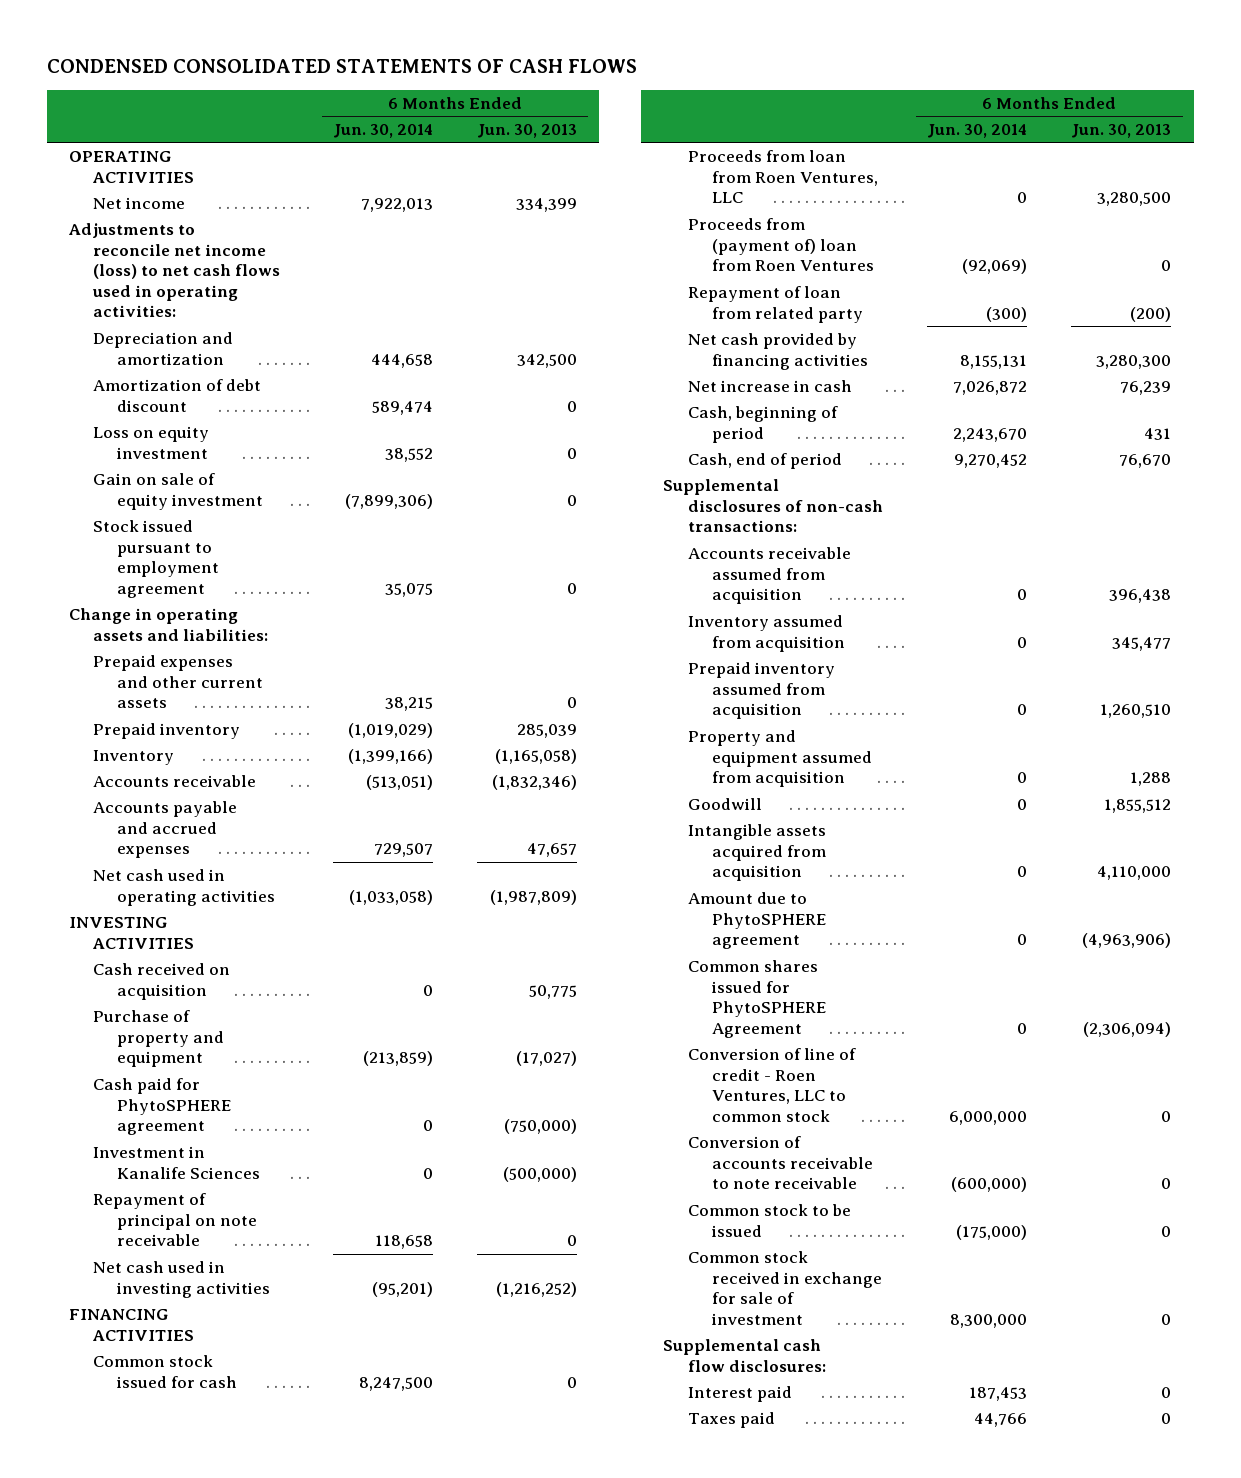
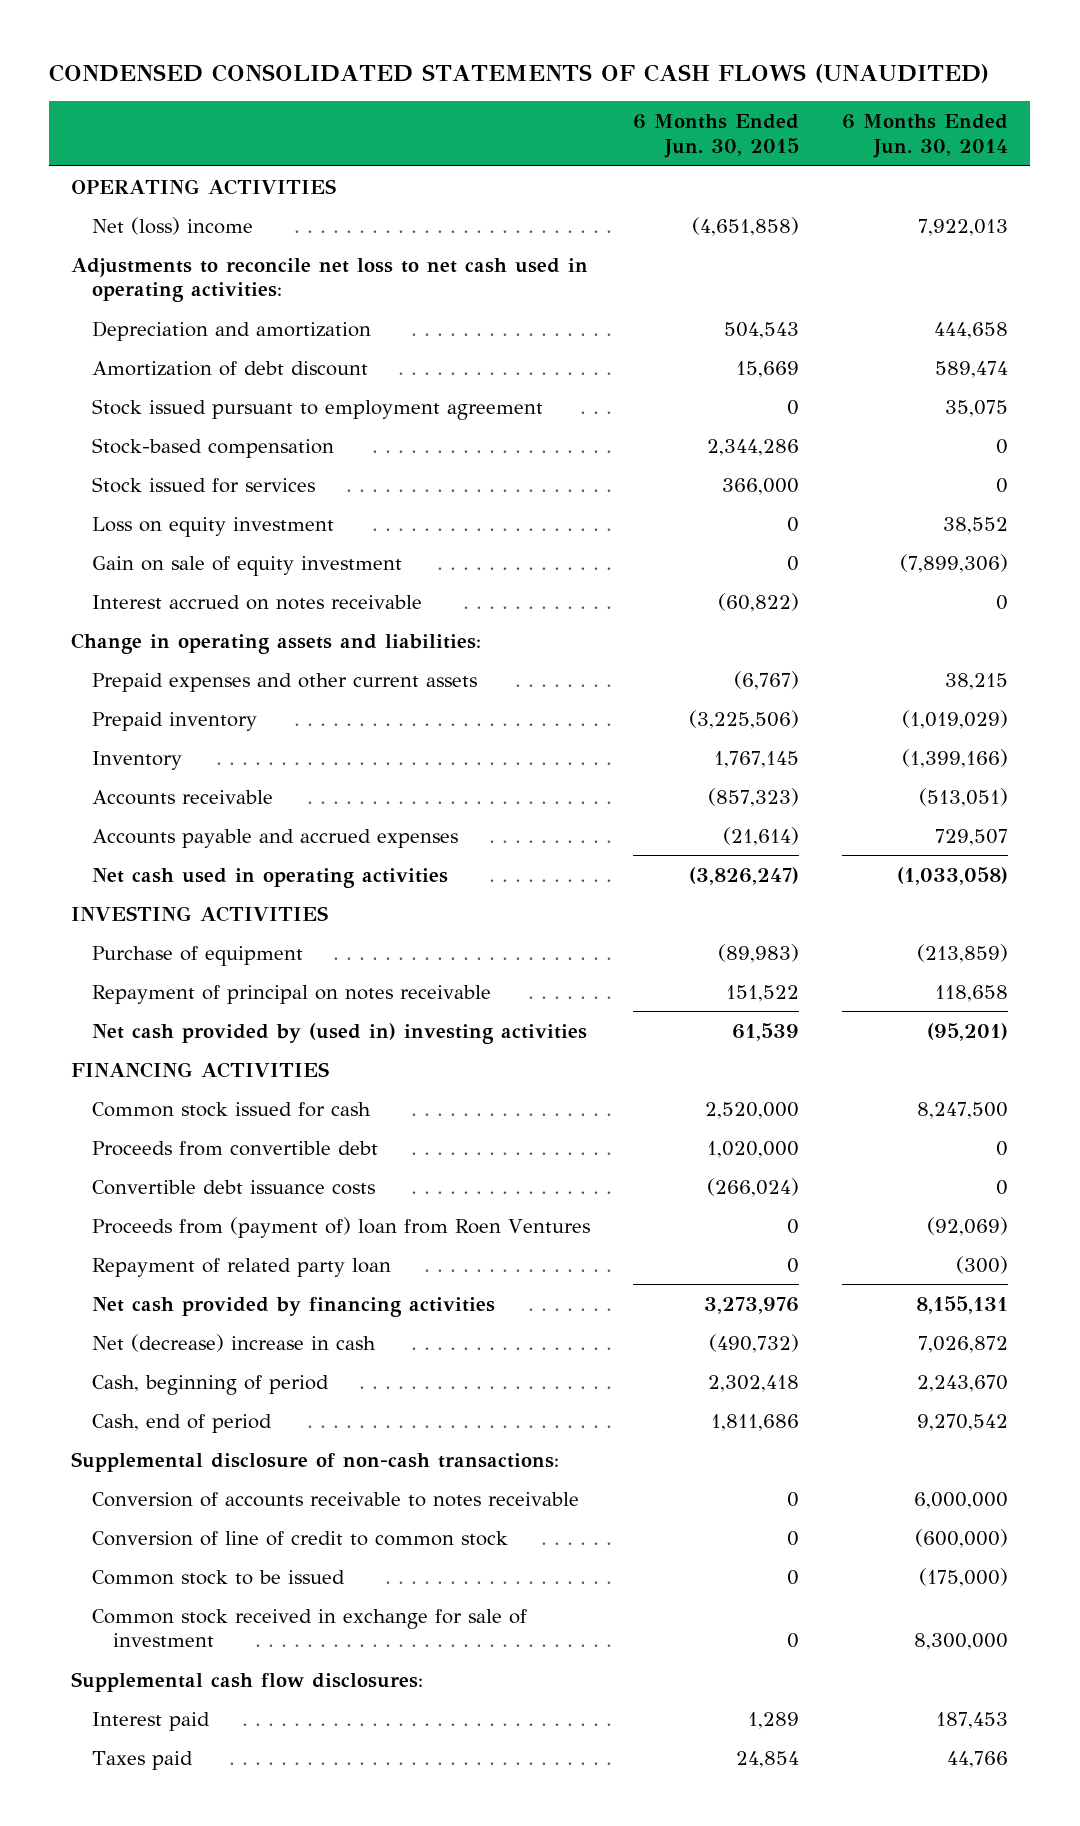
- CONDENSED CONSOLIDATED STATEMENTS OF CASH FLOWS
+ CONDENSED CONSOLIDATED STATEMENTS OF CASH FLOWS (UNAUDITED)
- | 6 Months Ended Jun. 30, 2014 | 6 Months Ended Jun. 30, 2013
+ | 6 Months Ended Jun. 30, 2015 | 6 Months Ended Jun. 30, 2014
- Net income | 7,922,013 | 334,399
- Adjustments to reconcile net income (loss) to net cash flows used in operating activities:
+ Net (loss) income | (4,651,858) | 7,922,013
+ Adjustments to reconcile net loss to net cash used in operating activities:
moved up: Stock issued pursuant to employment agreement | 0 | 35,075
+ Stock-based compensation | 2,344,286 | 0
+ Stock issued for services | 366,000 | 0
+ Interest accrued on notes receivable | (60,822) | 0
- Cash received on acquisition | 0 | 50,775
- Purchase of property and equipment | (213,859) | (17,027)
- Cash paid for PhytoSPHERE agreement | 0 | (750,000)
- Investment in Kanalife Sciences | 0 | (500,000)
- Repayment of principal on note receivable | 118,658 | 0
- Net cash used in investing activities | (95,201) | (1,216,252)
+ Purchase of equipment | (89,983) | (213,859)
+ Repayment of principal on notes receivable | 151,522 | 118,658
+ Net cash provided by (used in) investing activities | 61,539 | (95,201)
- Proceeds from loan from Roen Ventures, LLC | 0 | 3,280,500
+ Proceeds from convertible debt | 1,020,000 | 0
+ Convertible debt issuance costs | (266,024) | 0
- Repayment of loan from related party | (300) | (200)
+ Repayment of related party loan | 0 | (300)
- Net increase in cash | 7,026,872 | 76,239
+ Net (decrease) increase in cash | (490,732) | 7,026,872
- Cash, end of period | 9,270,452 | 76,670
- Supplemental disclosures of non-cash transactions:
- Accounts receivable assumed from acquisition | 0 | 396,438
- Inventory assumed from acquisition | 0 | 345,477
- Prepaid inventory assumed from acquisition | 0 | 1,260,510
- Property and equipment assumed from acquisition | 0 | 1,288
- Goodwill | 0 | 1,855,512
- Intangible assets acquired from acquisition | 0 | 4,110,000
- Amount due to PhytoSPHERE agreement | 0 | (4,963,906)
- Common shares issued for PhytoSPHERE Agreement | 0 | (2,306,094)
- Conversion of line of credit - Roen Ventures, LLC to common stock | 6,000,000 | 0
- Conversion of accounts receivable to note receivable | (600,000) | 0
+ Cash, end of period | 1,811,686 | 9,270,542
+ Supplemental disclosure of non-cash transactions:
+ Conversion of accounts receivable to notes receivable | 0 | 6,000,000
+ Conversion of line of credit to common stock | 0 | (600,000)

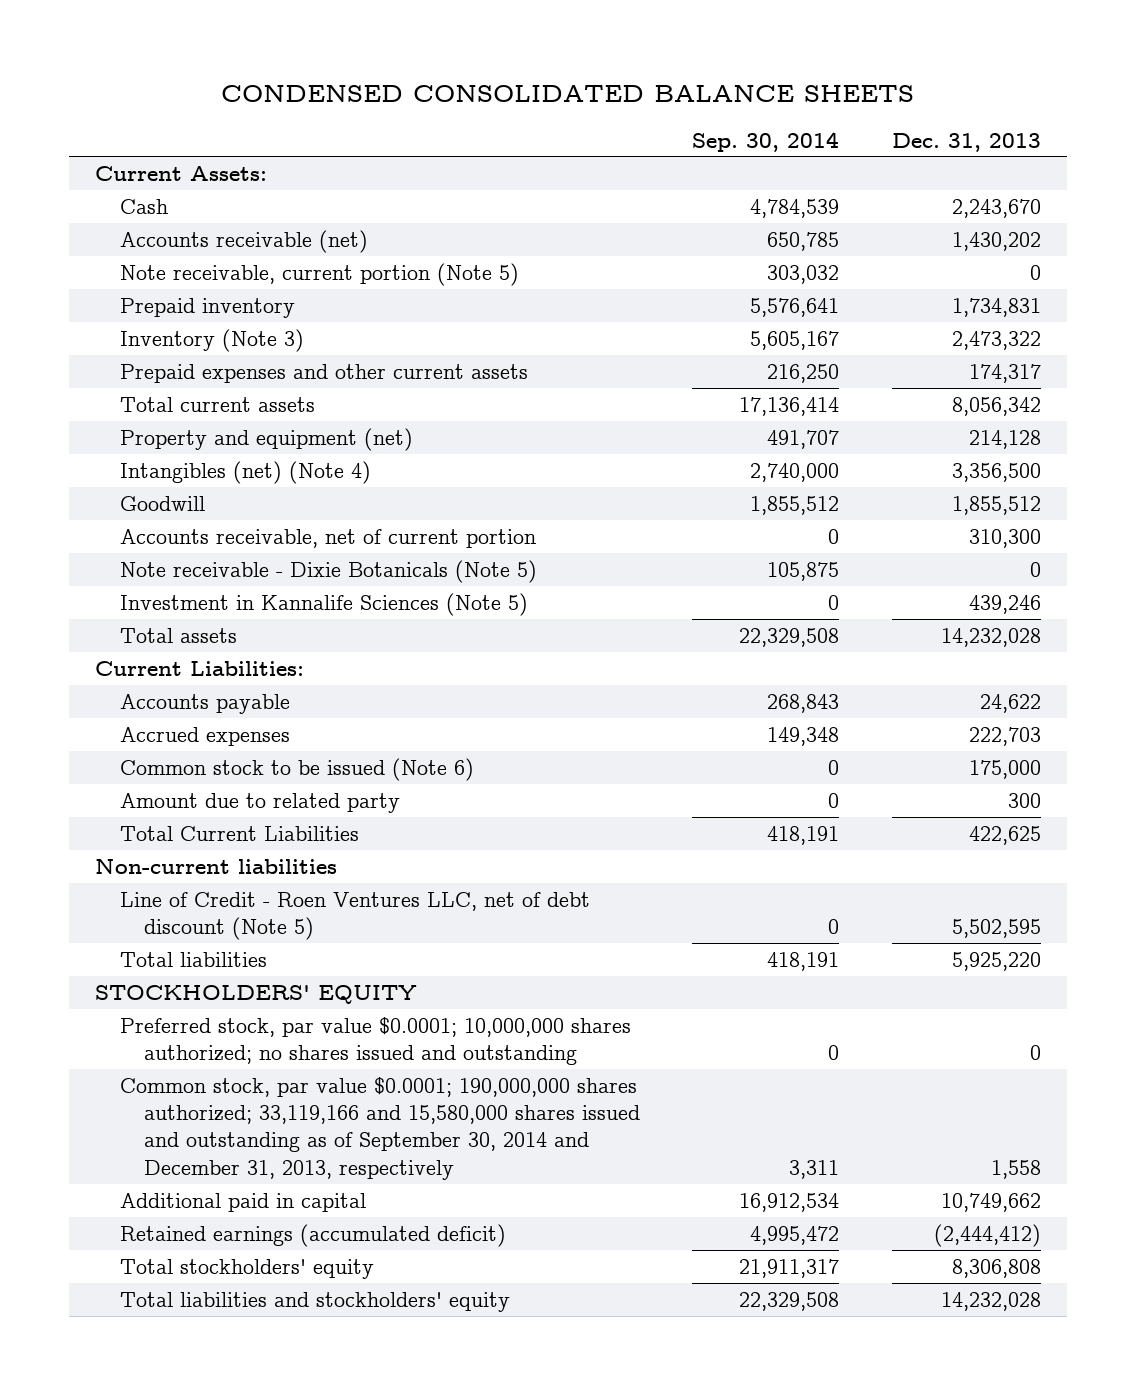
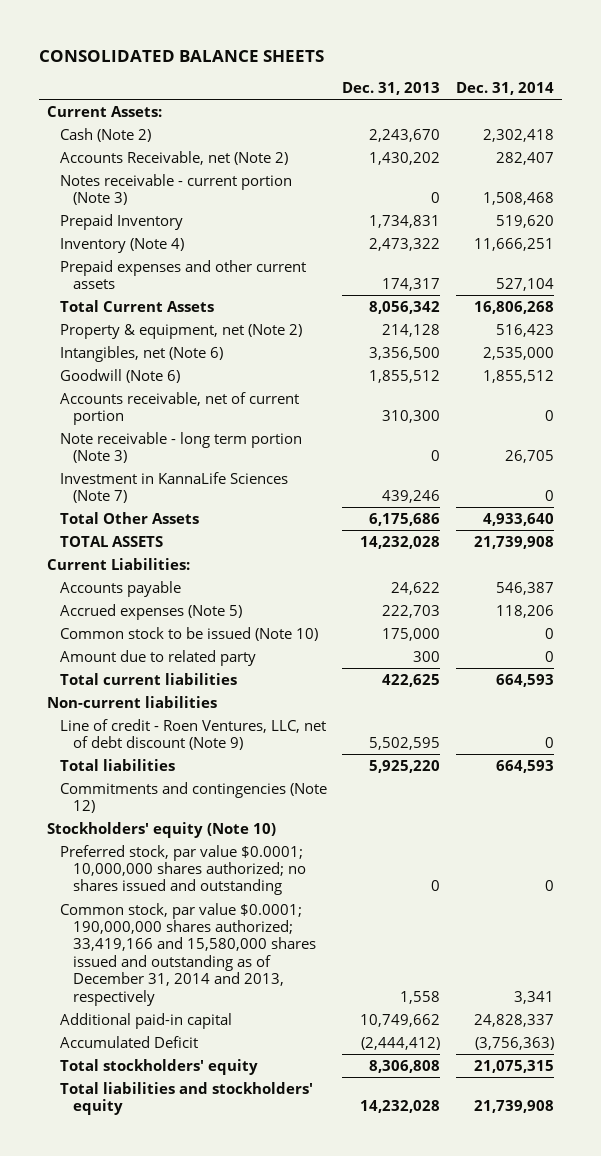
- CONDENSED CONSOLIDATED BALANCE SHEETS
+ CONSOLIDATED BALANCE SHEETS
- | Sep. 30, 2014 | Dec. 31, 2013
+ | Dec. 31, 2013 | Dec. 31, 2014
- Cash | 4,784,539 | 2,243,670
- Accounts receivable (net) | 650,785 | 1,430,202
- Note receivable, current portion (Note 5) | 303,032 | 0
- Prepaid inventory | 5,576,641 | 1,734,831
- Inventory (Note 3) | 5,605,167 | 2,473,322
+ Cash (Note 2) | 2,243,670 | 2,302,418
+ Accounts Receivable, net (Note 2) | 1,430,202 | 282,407
+ Notes receivable - current portion (Note 3) | 0 | 1,508,468
+ Prepaid Inventory | 1,734,831 | 519,620
+ Inventory (Note 4) | 2,473,322 | 11,666,251
- Total current assets | 17,136,414 | 8,056,342
- Property and equipment (net) | 491,707 | 214,128
- Intangibles (net) (Note 4) | 2,740,000 | 3,356,500
- Goodwill | 1,855,512 | 1,855,512
+ Total Current Assets | 8,056,342 | 16,806,268
+ Property & equipment, net (Note 2) | 214,128 | 516,423
+ Intangibles, net (Note 6) | 3,356,500 | 2,535,000
+ Goodwill (Note 6) | 1,855,512 | 1,855,512
- Note receivable - Dixie Botanicals (Note 5) | 105,875 | 0
- Investment in Kannalife Sciences (Note 5) | 0 | 439,246
- Total assets | 22,329,508 | 14,232,028
+ Note receivable - long term portion (Note 3) | 0 | 26,705
+ Investment in KannaLife Sciences (Note 7) | 439,246 | 0
+ Total Other Assets | 6,175,686 | 4,933,640
+ TOTAL ASSETS | 14,232,028 | 21,739,908
- Accrued expenses | 149,348 | 222,703
- Common stock to be issued (Note 6) | 0 | 175,000
+ Accrued expenses (Note 5) | 222,703 | 118,206
+ Common stock to be issued (Note 10) | 175,000 | 0
- Total Current Liabilities | 418,191 | 422,625
+ Total current liabilities | 422,625 | 664,593
- Line of Credit - Roen Ventures LLC, net of debt discount (Note 5) | 0 | 5,502,595
+ Line of credit - Roen Ventures, LLC, net of debt discount (Note 9) | 5,502,595 | 0
- STOCKHOLDERS' EQUITY
+ Commitments and contingencies (Note 12)
+ Stockholders' equity (Note 10)
- Common stock, par value $0.0001; 190,000,000 shares authorized; 33,119,166 and 15,580,000 shares issued and outstanding as of September 30, 2014 and December 31, 2013, respectively | 3,311 | 1,558
- Additional paid in capital | 16,912,534 | 10,749,662
- Retained earnings (accumulated deficit) | 4,995,472 | (2,444,412)
+ Common stock, par value $0.0001; 190,000,000 shares authorized; 33,419,166 and 15,580,000 shares issued and outstanding as of December 31, 2014 and 2013, respectively | 1,558 | 3,341
+ Additional paid-in capital | 10,749,662 | 24,828,337
+ Accumulated Deficit | (2,444,412) | (3,756,363)

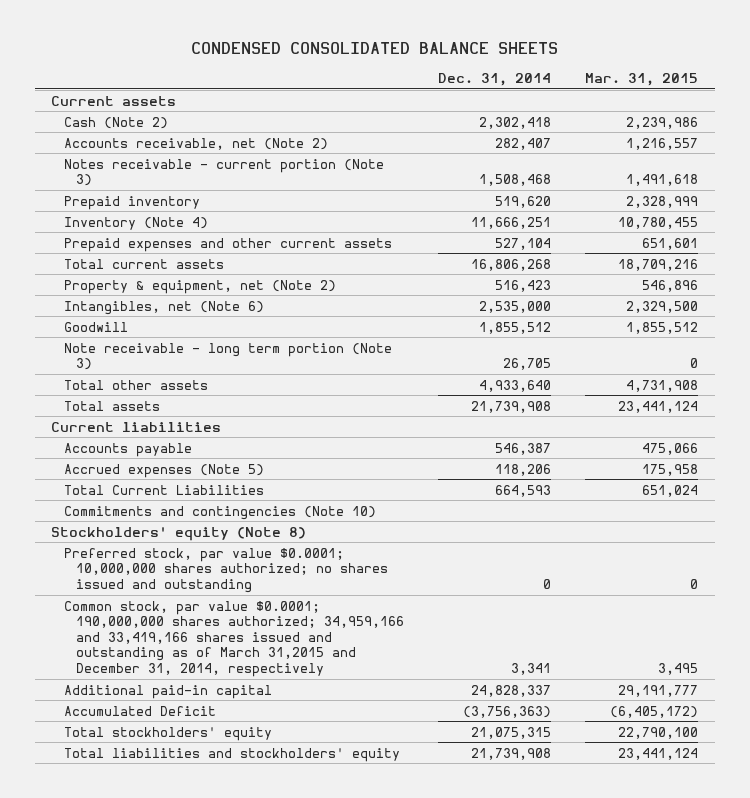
- CONSOLIDATED BALANCE SHEETS
+ CONDENSED CONSOLIDATED BALANCE SHEETS
- | Dec. 31, 2013 | Dec. 31, 2014
+ | Dec. 31, 2014 | Mar. 31, 2015
- Current Assets:
+ Current assets
- Accounts Receivable, net (Note 2) | 1,430,202 | 282,407
+ Accounts receivable, net (Note 2) | 282,407 | 1,216,557
- Prepaid Inventory | 1,734,831 | 519,620
+ Prepaid inventory | 519,620 | 2,328,999
- Total Current Assets | 8,056,342 | 16,806,268
+ Total current assets | 16,806,268 | 18,709,216
- Goodwill (Note 6) | 1,855,512 | 1,855,512
- Accounts receivable, net of current portion | 310,300 | 0
+ Goodwill | 1,855,512 | 1,855,512
- Investment in KannaLife Sciences (Note 7) | 439,246 | 0
- Total Other Assets | 6,175,686 | 4,933,640
- TOTAL ASSETS | 14,232,028 | 21,739,908
- Current Liabilities:
+ Total other assets | 4,933,640 | 4,731,908
+ Total assets | 21,739,908 | 23,441,124
+ Current liabilities
- Common stock to be issued (Note 10) | 175,000 | 0
- Amount due to related party | 300 | 0
- Total current liabilities | 422,625 | 664,593
- Non-current liabilities
- Line of credit - Roen Ventures, LLC, net of debt discount (Note 9) | 5,502,595 | 0
- Total liabilities | 5,925,220 | 664,593
- Commitments and contingencies (Note 12)
- Stockholders' equity (Note 10)
+ Total Current Liabilities | 664,593 | 651,024
+ Commitments and contingencies (Note 10)
+ Stockholders' equity (Note 8)
- Common stock, par value $0.0001; 190,000,000 shares authorized; 33,419,166 and 15,580,000 shares issued and outstanding as of December 31, 2014 and 2013, respectively | 1,558 | 3,341
+ Common stock, par value $0.0001; 190,000,000 shares authorized; 34,959,166 and 33,419,166 shares issued and outstanding as of March 31,2015 and December 31, 2014, respectively | 3,341 | 3,495

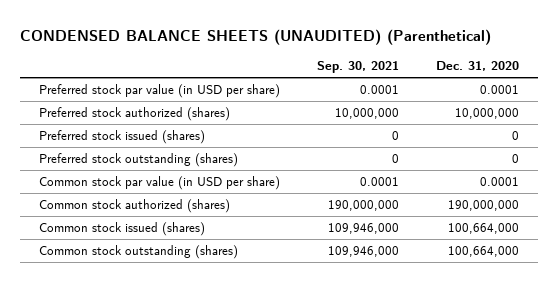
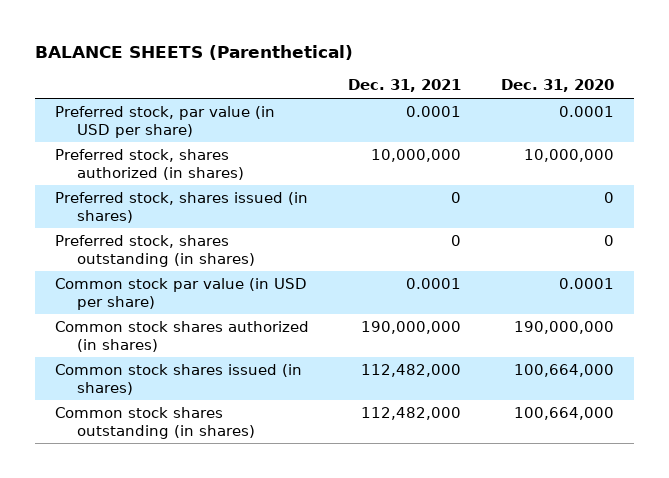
- CONDENSED BALANCE SHEETS (UNAUDITED) (Parenthetical)
+ BALANCE SHEETS (Parenthetical)
- | Sep. 30, 2021 | Dec. 31, 2020
+ | Dec. 31, 2021 | Dec. 31, 2020
- Preferred stock par value (in USD per share) | 0.0001 | 0.0001
- Preferred stock authorized (shares) | 10,000,000 | 10,000,000
- Preferred stock issued (shares) | 0 | 0
- Preferred stock outstanding (shares) | 0 | 0
+ Preferred stock, par value (in USD per share) | 0.0001 | 0.0001
+ Preferred stock, shares authorized (in shares) | 10,000,000 | 10,000,000
+ Preferred stock, shares issued (in shares) | 0 | 0
+ Preferred stock, shares outstanding (in shares) | 0 | 0
- Common stock authorized (shares) | 190,000,000 | 190,000,000
- Common stock issued (shares) | 109,946,000 | 100,664,000
- Common stock outstanding (shares) | 109,946,000 | 100,664,000
+ Common stock shares authorized (in shares) | 190,000,000 | 190,000,000
+ Common stock shares issued (in shares) | 112,482,000 | 100,664,000
+ Common stock shares outstanding (in shares) | 112,482,000 | 100,664,000

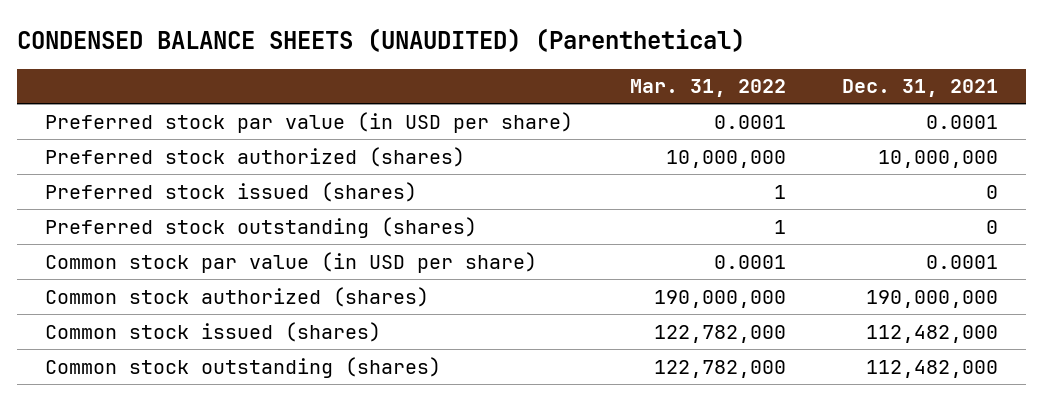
- BALANCE SHEETS (Parenthetical)
+ CONDENSED BALANCE SHEETS (UNAUDITED) (Parenthetical)
- | Dec. 31, 2021 | Dec. 31, 2020
+ | Mar. 31, 2022 | Dec. 31, 2021
- Preferred stock, par value (in USD per share) | 0.0001 | 0.0001
- Preferred stock, shares authorized (in shares) | 10,000,000 | 10,000,000
- Preferred stock, shares issued (in shares) | 0 | 0
- Preferred stock, shares outstanding (in shares) | 0 | 0
+ Preferred stock par value (in USD per share) | 0.0001 | 0.0001
+ Preferred stock authorized (shares) | 10,000,000 | 10,000,000
+ Preferred stock issued (shares) | 1 | 0
+ Preferred stock outstanding (shares) | 1 | 0
- Common stock shares authorized (in shares) | 190,000,000 | 190,000,000
- Common stock shares issued (in shares) | 112,482,000 | 100,664,000
- Common stock shares outstanding (in shares) | 112,482,000 | 100,664,000
+ Common stock authorized (shares) | 190,000,000 | 190,000,000
+ Common stock issued (shares) | 122,782,000 | 112,482,000
+ Common stock outstanding (shares) | 122,782,000 | 112,482,000

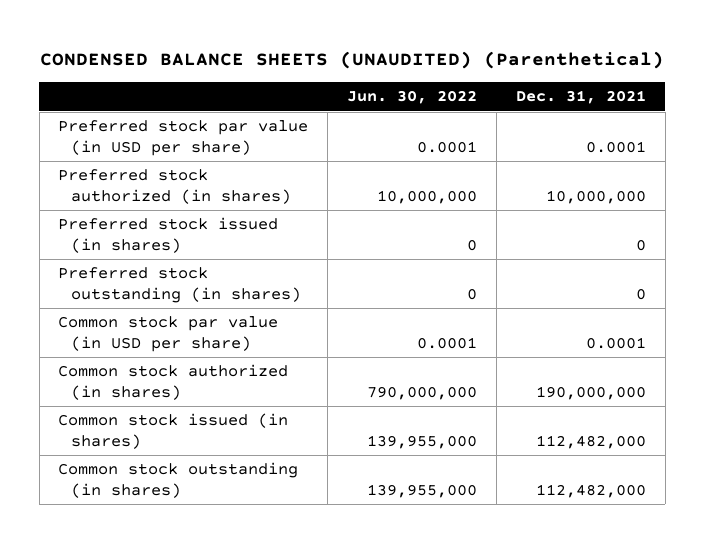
- | Mar. 31, 2022 | Dec. 31, 2021
+ | Jun. 30, 2022 | Dec. 31, 2021
- Preferred stock authorized (shares) | 10,000,000 | 10,000,000
- Preferred stock issued (shares) | 1 | 0
- Preferred stock outstanding (shares) | 1 | 0
+ Preferred stock authorized (in shares) | 10,000,000 | 10,000,000
+ Preferred stock issued (in shares) | 0 | 0
+ Preferred stock outstanding (in shares) | 0 | 0
- Common stock authorized (shares) | 190,000,000 | 190,000,000
- Common stock issued (shares) | 122,782,000 | 112,482,000
- Common stock outstanding (shares) | 122,782,000 | 112,482,000
+ Common stock authorized (in shares) | 790,000,000 | 190,000,000
+ Common stock issued (in shares) | 139,955,000 | 112,482,000
+ Common stock outstanding (in shares) | 139,955,000 | 112,482,000

